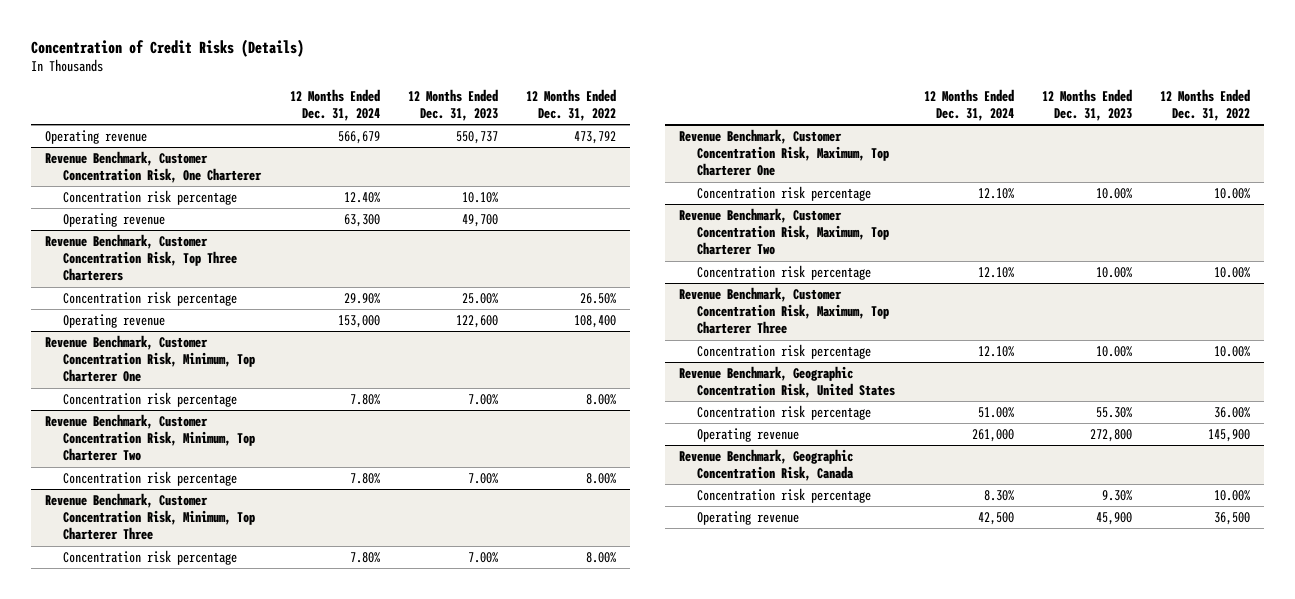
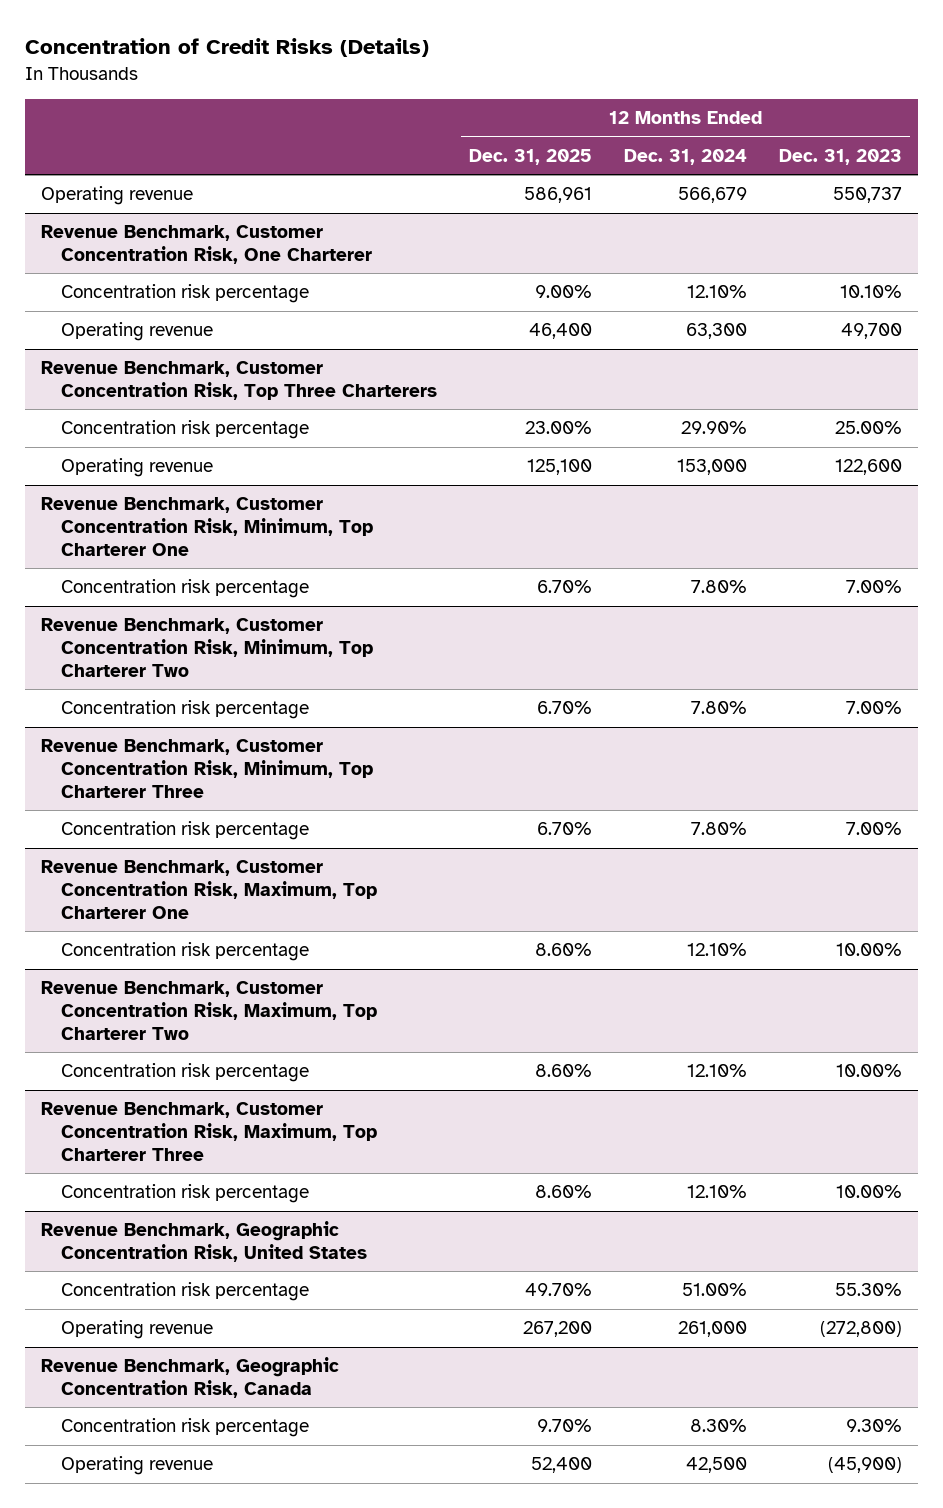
- | 12 Months Ended Dec. 31, 2024 | 12 Months Ended Dec. 31, 2023 | 12 Months Ended Dec. 31, 2022
+ | 12 Months Ended Dec. 31, 2025 | 12 Months Ended Dec. 31, 2024 | 12 Months Ended Dec. 31, 2023
@ Revenue Benchmark, Customer Concentration Risk, One Charterer
- Concentration risk percentage | 12.40% | 10.10% |
+ Concentration risk percentage | 9.00% | 12.10% | 10.10%
@ Revenue Benchmark, Geographic Concentration Risk, United States
- Operating revenue | 261,000 | 272,800 | 145,900
+ Operating revenue | 267,200 | 261,000 | (272,800)
@ Revenue Benchmark, Geographic Concentration Risk, Canada
- Operating revenue | 42,500 | 45,900 | 36,500
+ Operating revenue | 52,400 | 42,500 | (45,900)

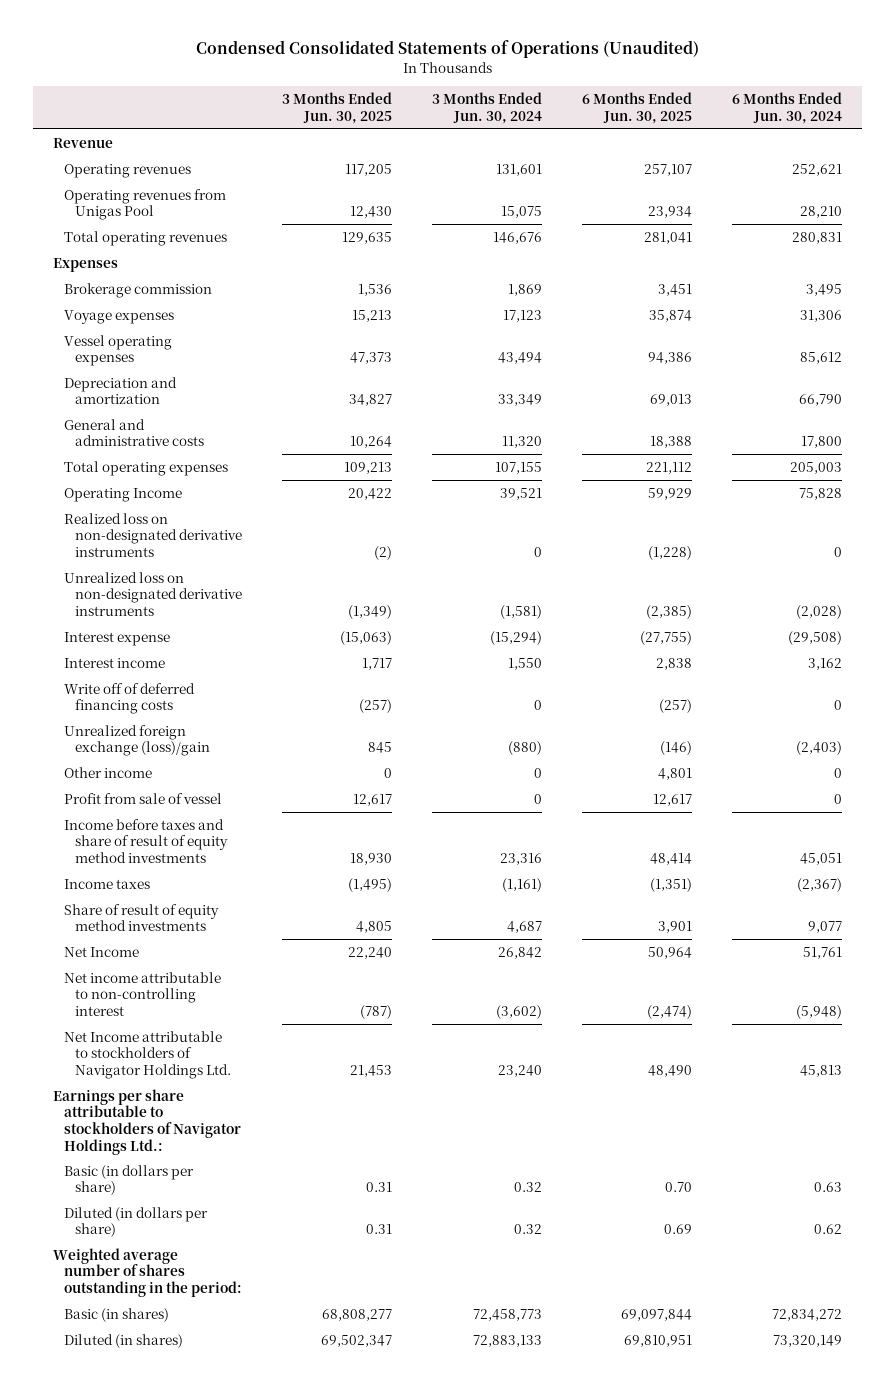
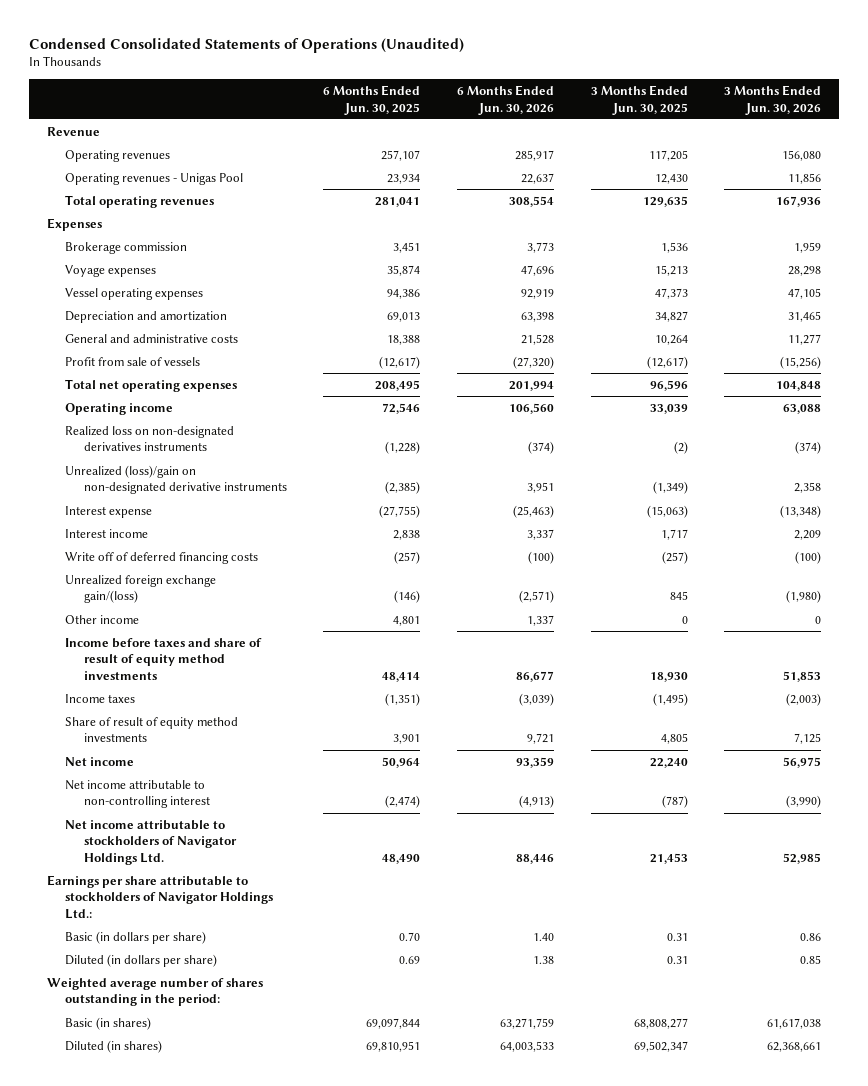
- | 3 Months Ended Jun. 30, 2025 | 3 Months Ended Jun. 30, 2024 | 6 Months Ended Jun. 30, 2025 | 6 Months Ended Jun. 30, 2024
+ | 6 Months Ended Jun. 30, 2025 | 6 Months Ended Jun. 30, 2026 | 3 Months Ended Jun. 30, 2025 | 3 Months Ended Jun. 30, 2026
- Operating revenues from Unigas Pool | 12,430 | 15,075 | 23,934 | 28,210
+ Operating revenues - Unigas Pool | 23,934 | 22,637 | 12,430 | 11,856
- Total operating expenses | 109,213 | 107,155 | 221,112 | 205,003
- Operating Income | 20,422 | 39,521 | 59,929 | 75,828
- Realized loss on non-designated derivative instruments | (2) | 0 | (1,228) | 0
- Unrealized loss on non-designated derivative instruments | (1,349) | (1,581) | (2,385) | (2,028)
+ Profit from sale of vessels | (12,617) | (27,320) | (12,617) | (15,256)
+ Total net operating expenses | 208,495 | 201,994 | 96,596 | 104,848
+ Operating income | 72,546 | 106,560 | 33,039 | 63,088
+ Realized loss on non-designated derivatives instruments | (1,228) | (374) | (2) | (374)
+ Unrealized (loss)/gain on non-designated derivative instruments | (2,385) | 3,951 | (1,349) | 2,358
- Unrealized foreign exchange (loss)/gain | 845 | (880) | (146) | (2,403)
+ Unrealized foreign exchange gain/(loss) | (146) | (2,571) | 845 | (1,980)
- Profit from sale of vessel | 12,617 | 0 | 12,617 | 0
- Net Income | 22,240 | 26,842 | 50,964 | 51,761
+ Net income | 50,964 | 93,359 | 22,240 | 56,975
- Net Income attributable to stockholders of Navigator Holdings Ltd. | 21,453 | 23,240 | 48,490 | 45,813
+ Net income attributable to stockholders of Navigator Holdings Ltd. | 48,490 | 88,446 | 21,453 | 52,985

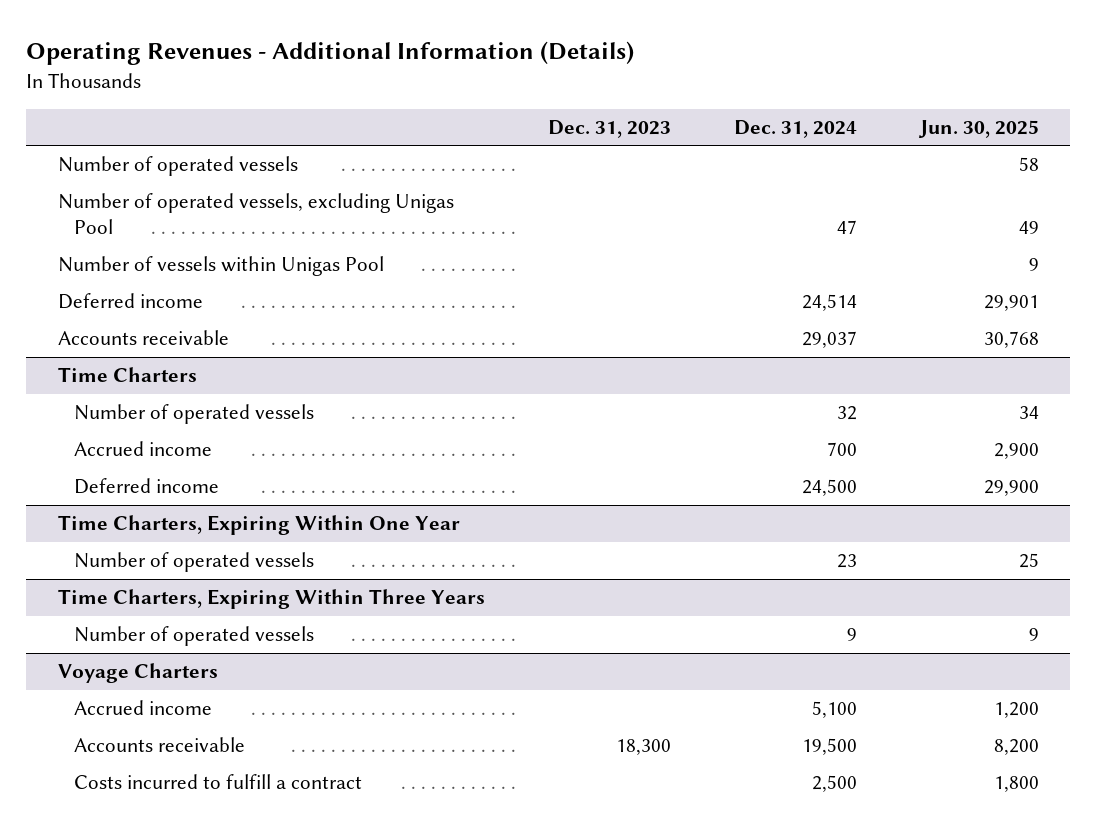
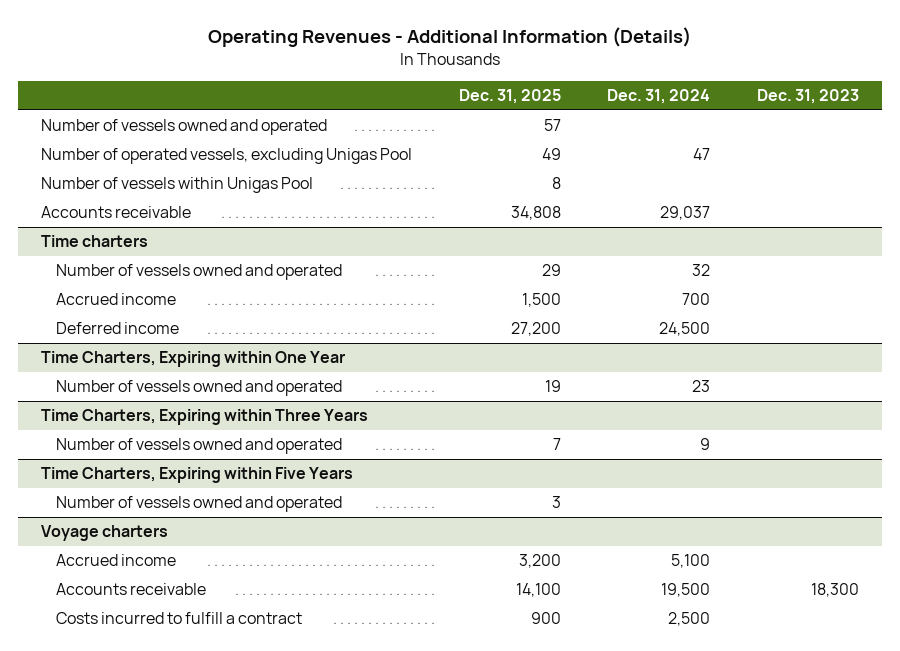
- | Dec. 31, 2023 | Dec. 31, 2024 | Jun. 30, 2025
+ | Dec. 31, 2025 | Dec. 31, 2024 | Dec. 31, 2023
- Number of operated vessels | | | 58
+ Number of vessels owned and operated | 57 | |
- Deferred income | | 24,514 | 29,901
- Time Charters
- Number of operated vessels | | 32 | 34
+ Time charters
+ Number of vessels owned and operated | 29 | 32 |
- Time Charters, Expiring Within One Year
- Number of operated vessels | | 23 | 25
- Time Charters, Expiring Within Three Years
- Number of operated vessels | | 9 | 9
- Voyage Charters
+ Time Charters, Expiring within One Year
+ Number of vessels owned and operated | 19 | 23 |
+ Time Charters, Expiring within Three Years
+ Number of vessels owned and operated | 7 | 9 |
+ Time Charters, Expiring within Five Years
+ Number of vessels owned and operated | 3 | |
+ Voyage charters

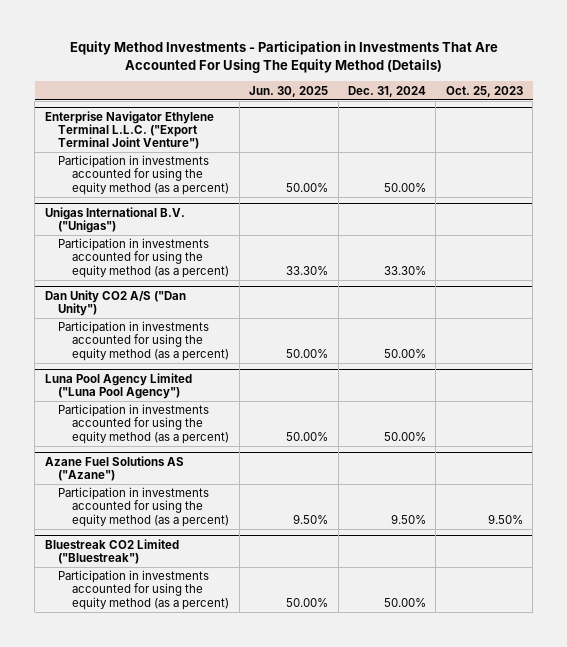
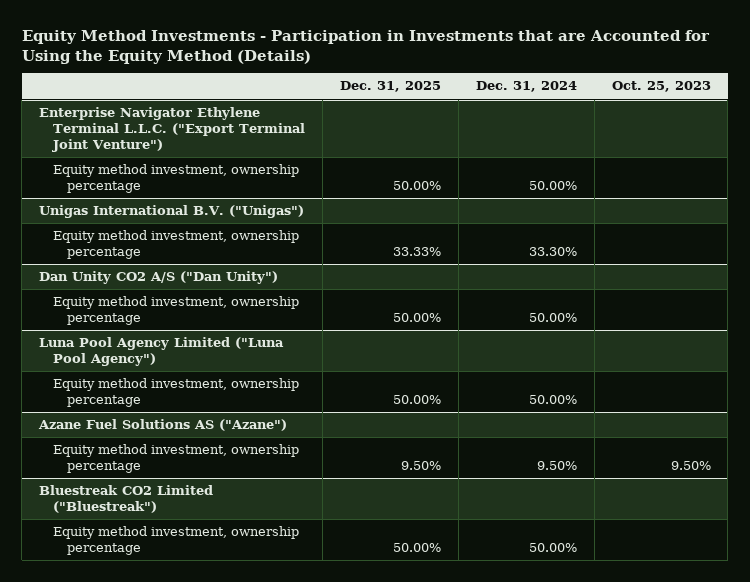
- Equity Method Investments - Participation in Investments That Are Accounted For Using The Equity Method (Details)
+ Equity Method Investments - Participation in Investments that are Accounted for Using the Equity Method (Details)
- | Jun. 30, 2025 | Dec. 31, 2024 | Oct. 25, 2023
+ | Dec. 31, 2025 | Dec. 31, 2024 | Oct. 25, 2023
@ Enterprise Navigator Ethylene Terminal L.L.C. ("Export Terminal Joint Venture")
- Participation in investments accounted for using the equity method (as a percent) | 50.00% | 50.00% |
+ Equity method investment, ownership percentage | 50.00% | 50.00% |
@ Unigas International B.V. ("Unigas")
- Participation in investments accounted for using the equity method (as a percent) | 33.30% | 33.30% |
+ Equity method investment, ownership percentage | 33.33% | 33.30% |
@ Dan Unity CO2 A/S ("Dan Unity")
- Participation in investments accounted for using the equity method (as a percent) | 50.00% | 50.00% |
+ Equity method investment, ownership percentage | 50.00% | 50.00% |
@ Luna Pool Agency Limited ("Luna Pool Agency")
- Participation in investments accounted for using the equity method (as a percent) | 50.00% | 50.00% |
+ Equity method investment, ownership percentage | 50.00% | 50.00% |
@ Azane Fuel Solutions AS ("Azane")
- Participation in investments accounted for using the equity method (as a percent) | 9.50% | 9.50% | 9.50%
+ Equity method investment, ownership percentage | 9.50% | 9.50% | 9.50%
@ Bluestreak CO2 Limited ("Bluestreak")
- Participation in investments accounted for using the equity method (as a percent) | 50.00% | 50.00% |
+ Equity method investment, ownership percentage | 50.00% | 50.00% |

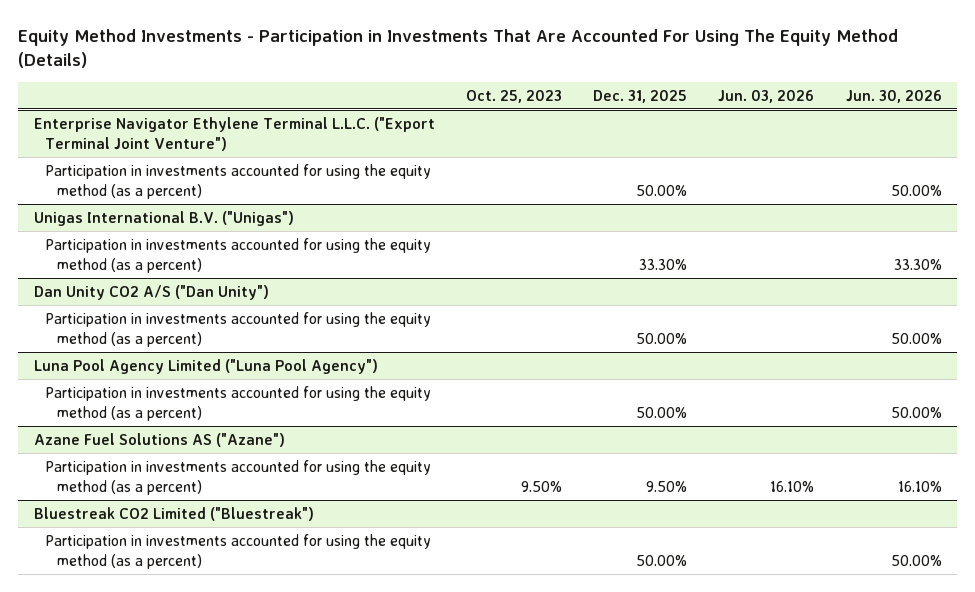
- Equity Method Investments - Participation in Investments that are Accounted for Using the Equity Method (Details)
+ Equity Method Investments - Participation in Investments That Are Accounted For Using The Equity Method (Details)
- | Dec. 31, 2025 | Dec. 31, 2024 | Oct. 25, 2023
+ | Oct. 25, 2023 | Dec. 31, 2025 | Jun. 03, 2026 | Jun. 30, 2026
@ Enterprise Navigator Ethylene Terminal L.L.C. ("Export Terminal Joint Venture")
- Equity method investment, ownership percentage | 50.00% | 50.00% |
+ Participation in investments accounted for using the equity method (as a percent) | | 50.00% | | 50.00%
@ Unigas International B.V. ("Unigas")
- Equity method investment, ownership percentage | 33.33% | 33.30% |
+ Participation in investments accounted for using the equity method (as a percent) | | 33.30% | | 33.30%
@ Dan Unity CO2 A/S ("Dan Unity")
- Equity method investment, ownership percentage | 50.00% | 50.00% |
+ Participation in investments accounted for using the equity method (as a percent) | | 50.00% | | 50.00%
@ Luna Pool Agency Limited ("Luna Pool Agency")
- Equity method investment, ownership percentage | 50.00% | 50.00% |
+ Participation in investments accounted for using the equity method (as a percent) | | 50.00% | | 50.00%
@ Azane Fuel Solutions AS ("Azane")
- Equity method investment, ownership percentage | 9.50% | 9.50% | 9.50%
+ Participation in investments accounted for using the equity method (as a percent) | 9.50% | 9.50% | 16.10% | 16.10%
@ Bluestreak CO2 Limited ("Bluestreak")
- Equity method investment, ownership percentage | 50.00% | 50.00% |
+ Participation in investments accounted for using the equity method (as a percent) | | 50.00% | | 50.00%

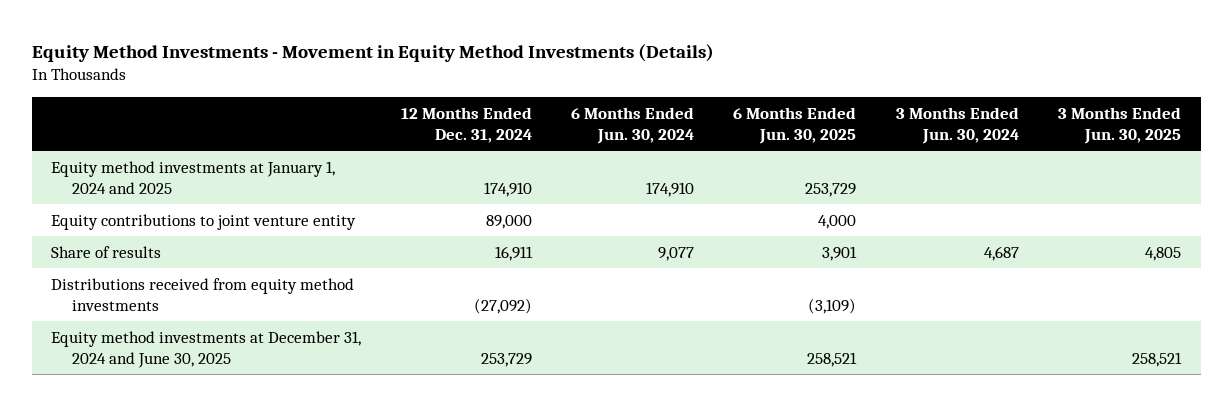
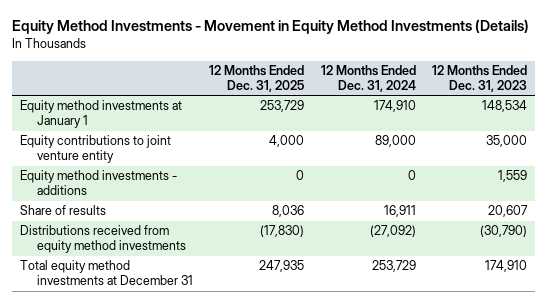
- | 12 Months Ended Dec. 31, 2024 | 6 Months Ended Jun. 30, 2024 | 6 Months Ended Jun. 30, 2025 | 3 Months Ended Jun. 30, 2024 | 3 Months Ended Jun. 30, 2025
+ | 12 Months Ended Dec. 31, 2025 | 12 Months Ended Dec. 31, 2024 | 12 Months Ended Dec. 31, 2023
- Equity method investments at January 1, 2024 and 2025 | 174,910 | 174,910 | 253,729 | |
+ Equity method investments at January 1 | 253,729 | 174,910 | 148,534
+ Equity method investments - additions | 0 | 0 | 1,559
- Equity method investments at December 31, 2024 and June 30, 2025 | 253,729 | | 258,521 | | 258,521
+ Total equity method investments at December 31 | 247,935 | 253,729 | 174,910

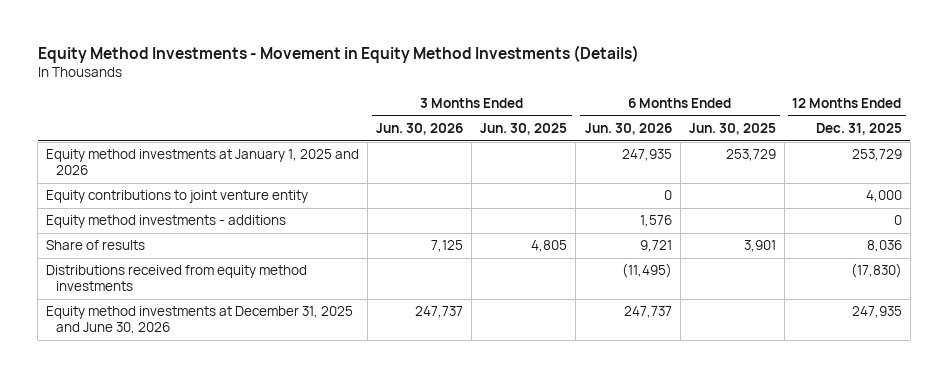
- | 12 Months Ended Dec. 31, 2025 | 12 Months Ended Dec. 31, 2024 | 12 Months Ended Dec. 31, 2023
+ | 3 Months Ended Jun. 30, 2026 | 3 Months Ended Jun. 30, 2025 | 6 Months Ended Jun. 30, 2026 | 6 Months Ended Jun. 30, 2025 | 12 Months Ended Dec. 31, 2025
- Equity method investments at January 1 | 253,729 | 174,910 | 148,534
+ Equity method investments at January 1, 2025 and 2026 | | | 247,935 | 253,729 | 253,729
- Total equity method investments at December 31 | 247,935 | 253,729 | 174,910
+ Equity method investments at December 31, 2025 and June 30, 2026 | 247,737 | | 247,737 | | 247,935

